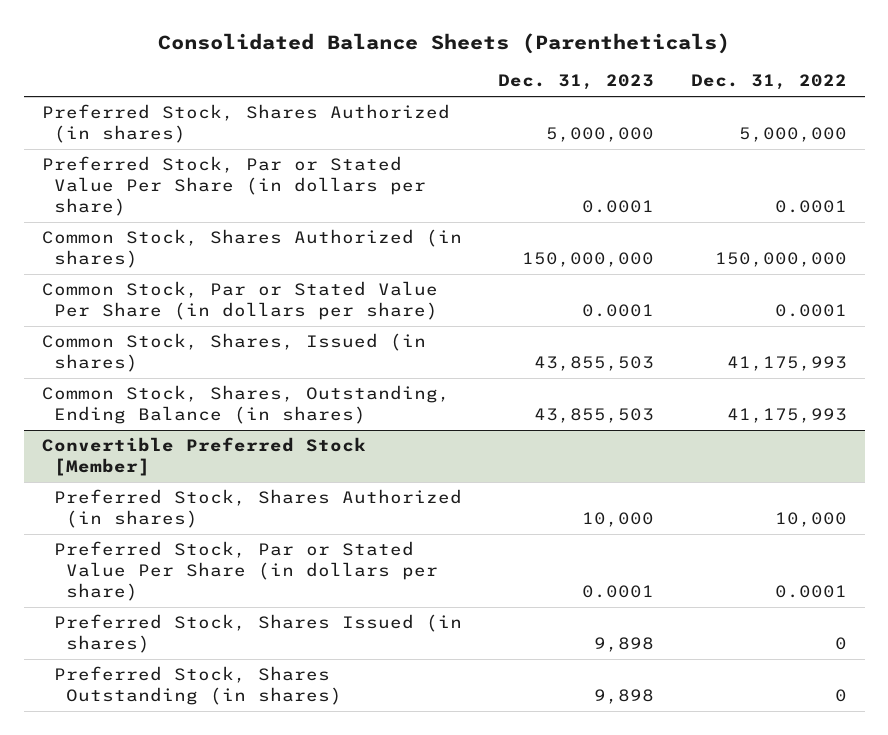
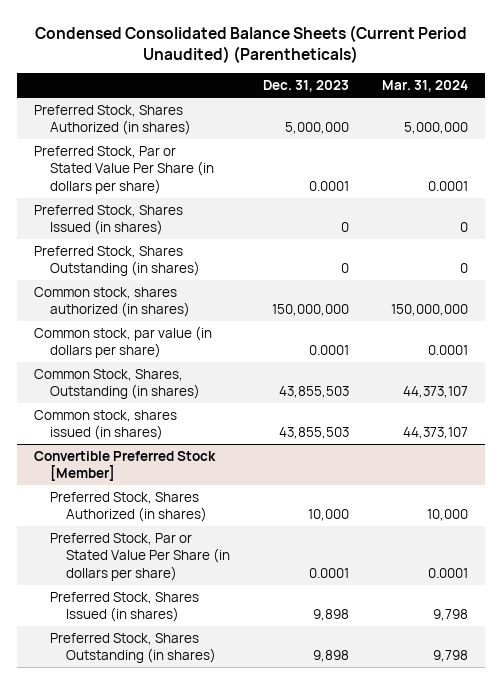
- Consolidated Balance Sheets (Parentheticals)
+ Condensed Consolidated Balance Sheets (Current Period Unaudited) (Parentheticals)
- | Dec. 31, 2023 | Dec. 31, 2022
+ | Dec. 31, 2023 | Mar. 31, 2024
- Common Stock, Shares Authorized (in shares) | 150,000,000 | 150,000,000
- Common Stock, Par or Stated Value Per Share (in dollars per share) | 0.0001 | 0.0001
- Common Stock, Shares, Issued (in shares) | 43,855,503 | 41,175,993
- Common Stock, Shares, Outstanding, Ending Balance (in shares) | 43,855,503 | 41,175,993
+ Preferred Stock, Shares Issued (in shares) | 0 | 0
+ Preferred Stock, Shares Outstanding (in shares) | 0 | 0
+ Common stock, shares authorized (in shares) | 150,000,000 | 150,000,000
+ Common stock, par value (in dollars per share) | 0.0001 | 0.0001
+ Common Stock, Shares, Outstanding (in shares) | 43,855,503 | 44,373,107
+ Common stock, shares issued (in shares) | 43,855,503 | 44,373,107

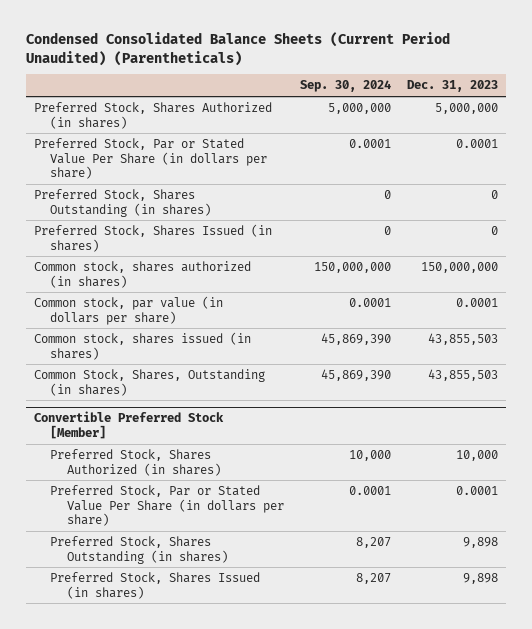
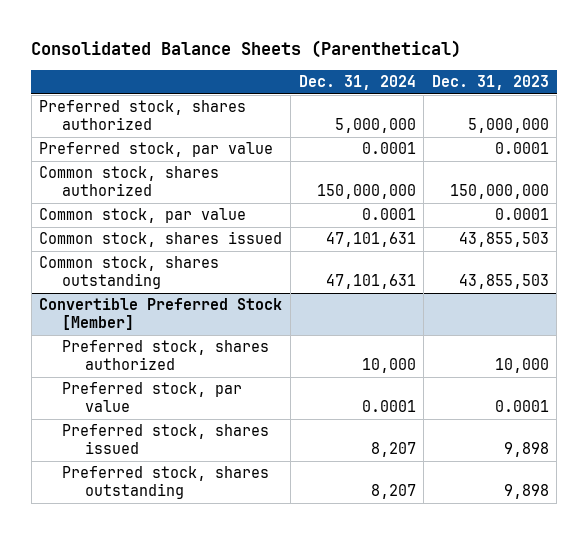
- Condensed Consolidated Balance Sheets (Current Period Unaudited) (Parentheticals)
+ Consolidated Balance Sheets (Parenthetical)
- | Sep. 30, 2024 | Dec. 31, 2023
+ | Dec. 31, 2024 | Dec. 31, 2023
- Preferred Stock, Shares Authorized (in shares) | 5,000,000 | 5,000,000
- Preferred Stock, Par or Stated Value Per Share (in dollars per share) | 0.0001 | 0.0001
- Preferred Stock, Shares Outstanding (in shares) | 0 | 0
- Preferred Stock, Shares Issued (in shares) | 0 | 0
- Common stock, shares authorized (in shares) | 150,000,000 | 150,000,000
- Common stock, par value (in dollars per share) | 0.0001 | 0.0001
- Common stock, shares issued (in shares) | 45,869,390 | 43,855,503
- Common Stock, Shares, Outstanding (in shares) | 45,869,390 | 43,855,503
+ Preferred stock, shares authorized | 5,000,000 | 5,000,000
+ Preferred stock, par value | 0.0001 | 0.0001
+ Common stock, shares authorized | 150,000,000 | 150,000,000
+ Common stock, par value | 0.0001 | 0.0001
+ Common stock, shares issued | 47,101,631 | 43,855,503
+ Common stock, shares outstanding | 47,101,631 | 43,855,503
@ Convertible Preferred Stock [Member]
- Preferred Stock, Shares Authorized (in shares) | 10,000 | 10,000
- Preferred Stock, Par or Stated Value Per Share (in dollars per share) | 0.0001 | 0.0001
- Preferred Stock, Shares Outstanding (in shares) | 8,207 | 9,898
- Preferred Stock, Shares Issued (in shares) | 8,207 | 9,898
+ Preferred stock, shares authorized | 10,000 | 10,000
+ Preferred stock, par value | 0.0001 | 0.0001
+ Preferred stock, shares issued | 8,207 | 9,898
+ Preferred stock, shares outstanding | 8,207 | 9,898

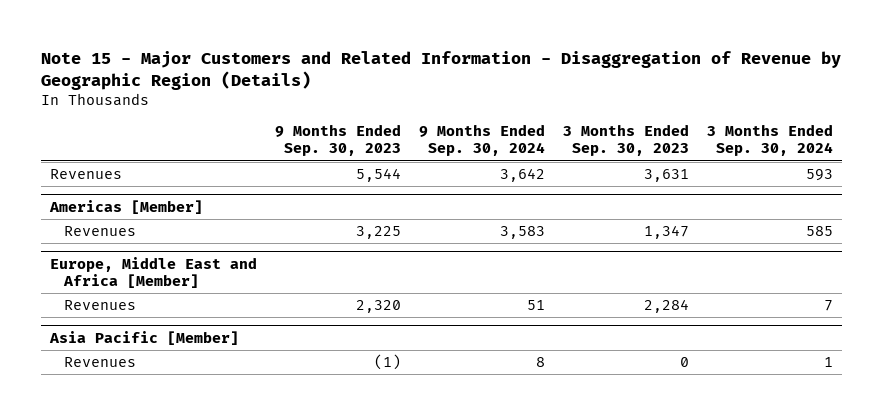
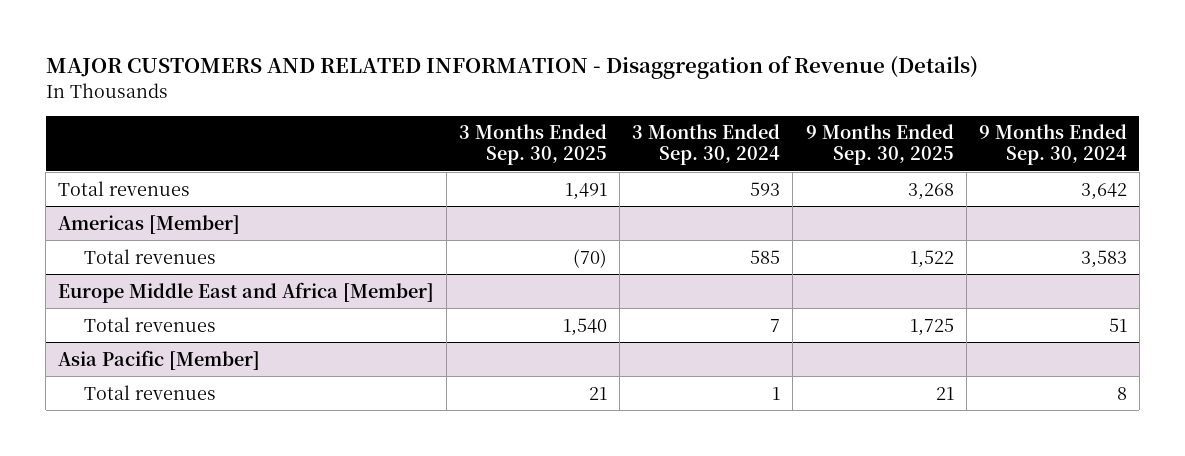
- Note 15 - Major Customers and Related Information - Disaggregation of Revenue by Geographic Region (Details)
+ MAJOR CUSTOMERS AND RELATED INFORMATION - Disaggregation of Revenue (Details)
- | 9 Months Ended Sep. 30, 2023 | 9 Months Ended Sep. 30, 2024 | 3 Months Ended Sep. 30, 2023 | 3 Months Ended Sep. 30, 2024
+ | 3 Months Ended Sep. 30, 2025 | 3 Months Ended Sep. 30, 2024 | 9 Months Ended Sep. 30, 2025 | 9 Months Ended Sep. 30, 2024
- Revenues | 5,544 | 3,642 | 3,631 | 593
+ Total revenues | 1,491 | 593 | 3,268 | 3,642
@ Americas [Member]
- Revenues | 3,225 | 3,583 | 1,347 | 585
- Europe, Middle East and Africa [Member]
- Revenues | 2,320 | 51 | 2,284 | 7
@ Americas [Member]
+ Total revenues | (70) | 585 | 1,522 | 3,583
+ Europe Middle East and Africa [Member]
+ Total revenues | 1,540 | 7 | 1,725 | 51
@ Asia Pacific [Member]
- Revenues | (1) | 8 | 0 | 1
+ Total revenues | 21 | 1 | 21 | 8

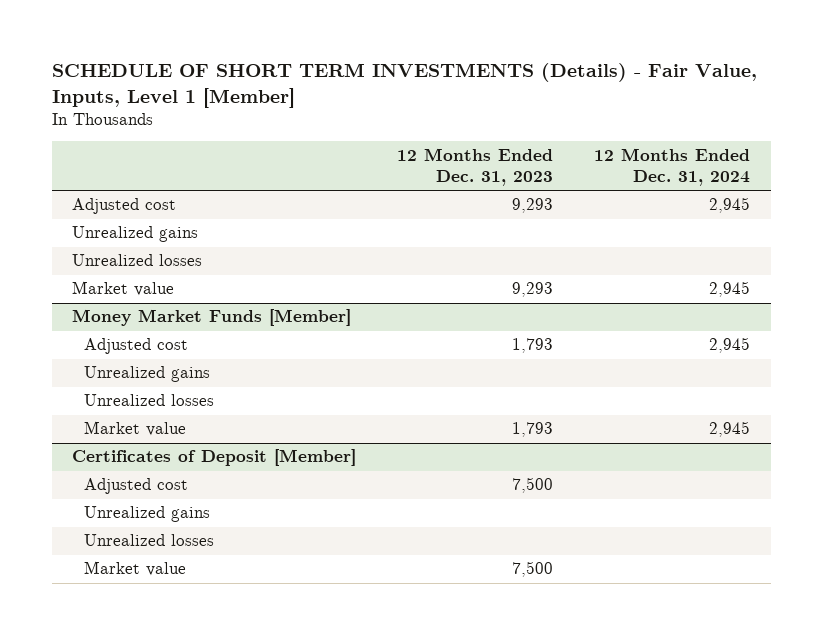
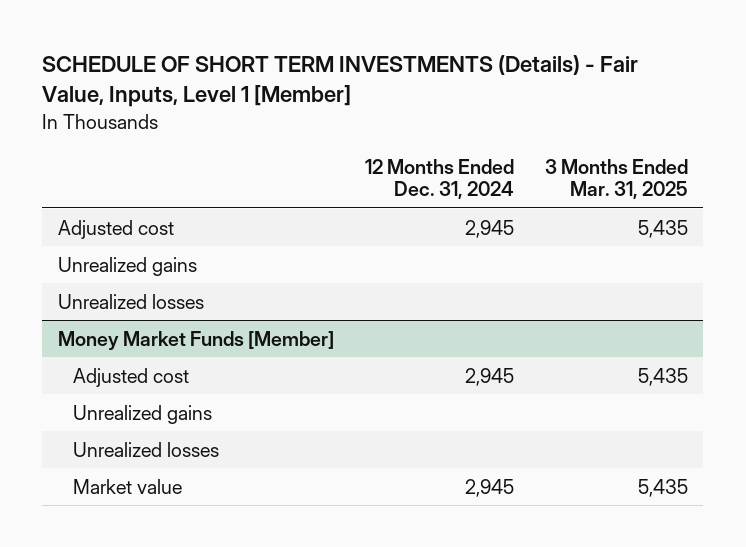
- | 12 Months Ended Dec. 31, 2023 | 12 Months Ended Dec. 31, 2024
+ | 12 Months Ended Dec. 31, 2024 | 3 Months Ended Mar. 31, 2025
- Market value | 9,293 | 2,945
- Certificates of Deposit [Member]
- Adjusted cost | 7,500 |
- Unrealized gains
- Unrealized losses
- Market value | 7,500 |

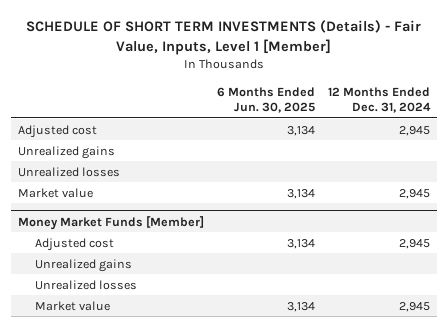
- | 12 Months Ended Dec. 31, 2024 | 3 Months Ended Mar. 31, 2025
+ | 6 Months Ended Jun. 30, 2025 | 12 Months Ended Dec. 31, 2024
+ Market value | 3,134 | 2,945

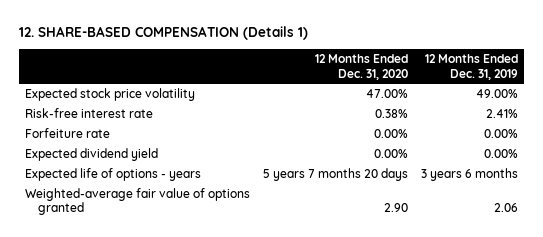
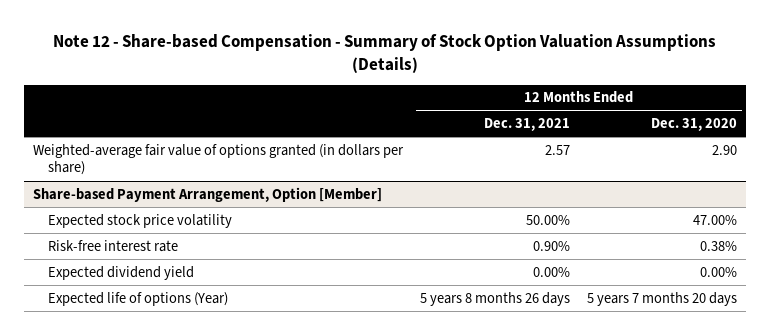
- 12. SHARE-BASED COMPENSATION (Details 1)
+ Note 12 - Share-based Compensation - Summary of Stock Option Valuation Assumptions (Details)
- | 12 Months Ended Dec. 31, 2020 | 12 Months Ended Dec. 31, 2019
+ | 12 Months Ended Dec. 31, 2021 | 12 Months Ended Dec. 31, 2020
+ Weighted-average fair value of options granted (in dollars per share) | 2.57 | 2.90
+ Share-based Payment Arrangement, Option [Member]
- Forfeiture rate | 0.00% | 0.00%
- Expected life of options - years | 5 years 7 months 20 days | 3 years 6 months
- Weighted-average fair value of options granted | 2.90 | 2.06
+ Expected life of options (Year) | 5 years 8 months 26 days | 5 years 7 months 20 days

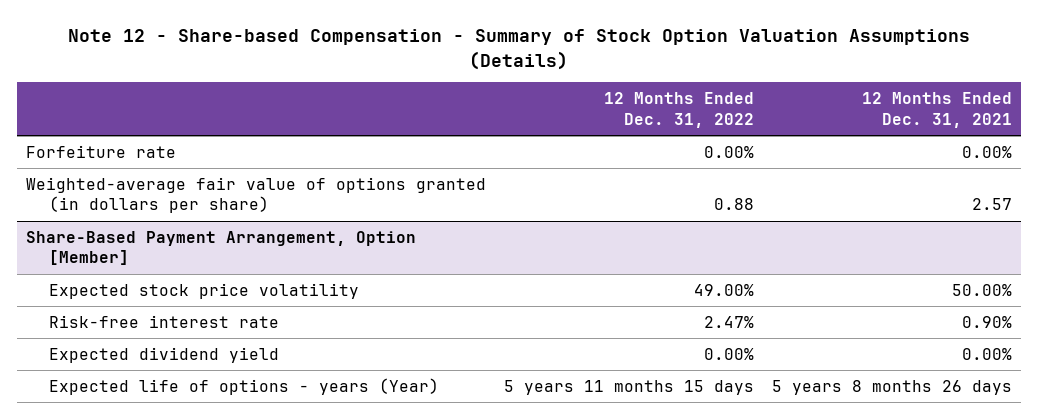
- | 12 Months Ended Dec. 31, 2021 | 12 Months Ended Dec. 31, 2020
+ | 12 Months Ended Dec. 31, 2022 | 12 Months Ended Dec. 31, 2021
+ Forfeiture rate | 0.00% | 0.00%
- Share-based Payment Arrangement, Option [Member]
+ Share-Based Payment Arrangement, Option [Member]
- Expected life of options (Year) | 5 years 8 months 26 days | 5 years 7 months 20 days
+ Expected life of options - years (Year) | 5 years 11 months 15 days | 5 years 8 months 26 days

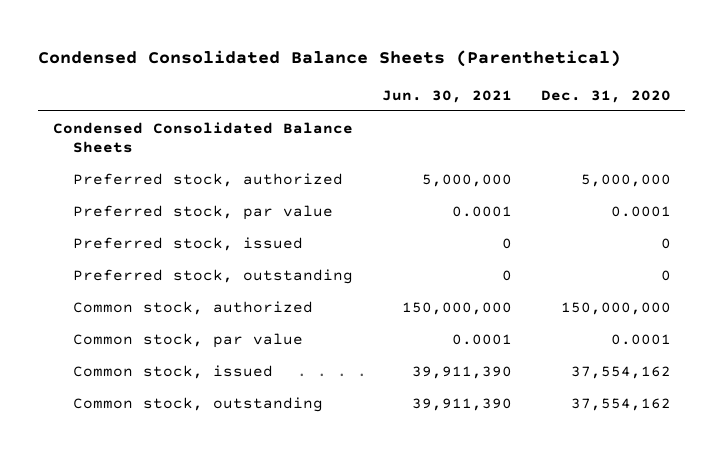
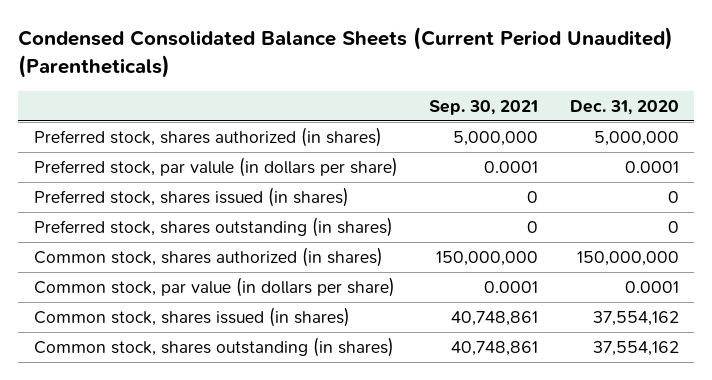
- Condensed Consolidated Balance Sheets (Parenthetical)
+ Condensed Consolidated Balance Sheets (Current Period Unaudited) (Parentheticals)
- | Jun. 30, 2021 | Dec. 31, 2020
+ | Sep. 30, 2021 | Dec. 31, 2020
- Condensed Consolidated Balance Sheets
- Preferred stock, authorized | 5,000,000 | 5,000,000
- Preferred stock, par value | 0.0001 | 0.0001
- Preferred stock, issued | 0 | 0
- Preferred stock, outstanding | 0 | 0
- Common stock, authorized | 150,000,000 | 150,000,000
- Common stock, par value | 0.0001 | 0.0001
- Common stock, issued | 39,911,390 | 37,554,162
- Common stock, outstanding | 39,911,390 | 37,554,162
+ Preferred stock, shares authorized (in shares) | 5,000,000 | 5,000,000
+ Preferred stock, par valule (in dollars per share) | 0.0001 | 0.0001
+ Preferred stock, shares issued (in shares) | 0 | 0
+ Preferred stock, shares outstanding (in shares) | 0 | 0
+ Common stock, shares authorized (in shares) | 150,000,000 | 150,000,000
+ Common stock, par value (in dollars per share) | 0.0001 | 0.0001
+ Common stock, shares issued (in shares) | 40,748,861 | 37,554,162
+ Common stock, shares outstanding (in shares) | 40,748,861 | 37,554,162

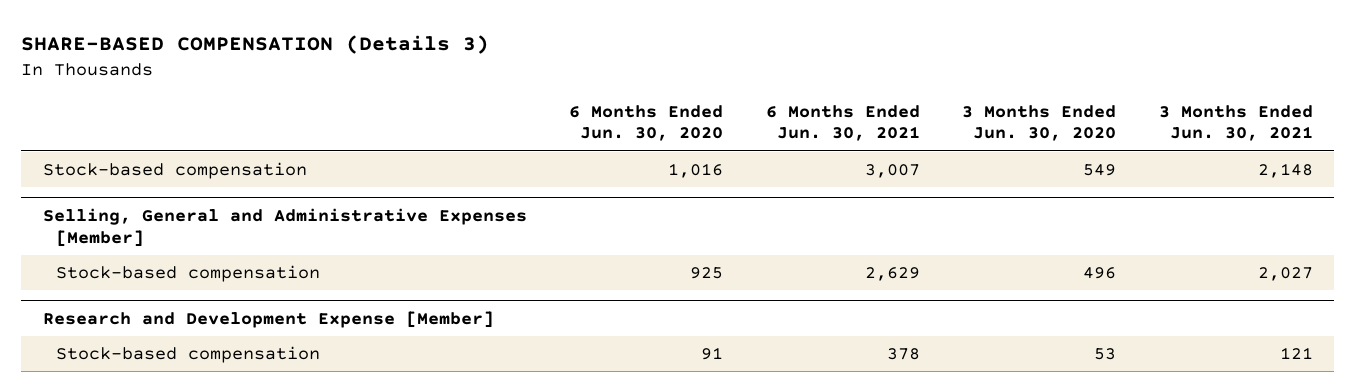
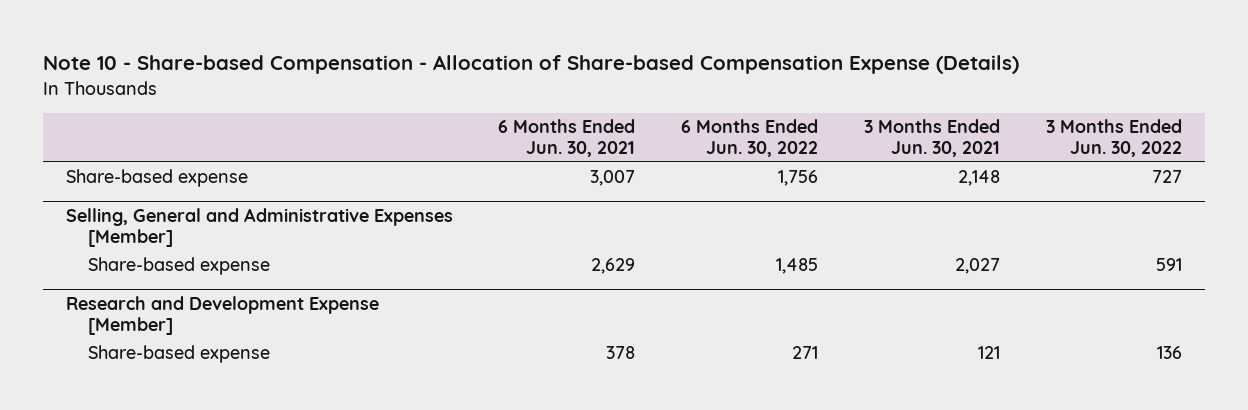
- SHARE-BASED COMPENSATION (Details 3)
+ Note 10 - Share-based Compensation - Allocation of Share-based Compensation Expense (Details)
- | 6 Months Ended Jun. 30, 2020 | 6 Months Ended Jun. 30, 2021 | 3 Months Ended Jun. 30, 2020 | 3 Months Ended Jun. 30, 2021
+ | 6 Months Ended Jun. 30, 2021 | 6 Months Ended Jun. 30, 2022 | 3 Months Ended Jun. 30, 2021 | 3 Months Ended Jun. 30, 2022
- Stock-based compensation | 1,016 | 3,007 | 549 | 2,148
+ Share-based expense | 3,007 | 1,756 | 2,148 | 727
@ Selling, General and Administrative Expenses [Member]
- Stock-based compensation | 925 | 2,629 | 496 | 2,027
+ Share-based expense | 2,629 | 1,485 | 2,027 | 591
@ Research and Development Expense [Member]
- Stock-based compensation | 91 | 378 | 53 | 121
+ Share-based expense | 378 | 271 | 121 | 136

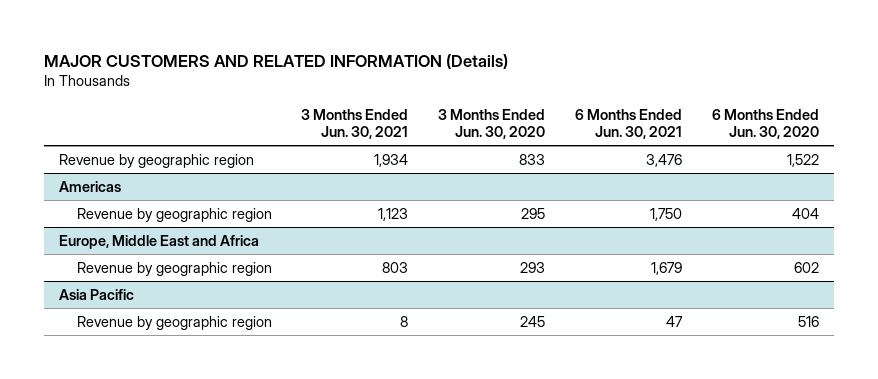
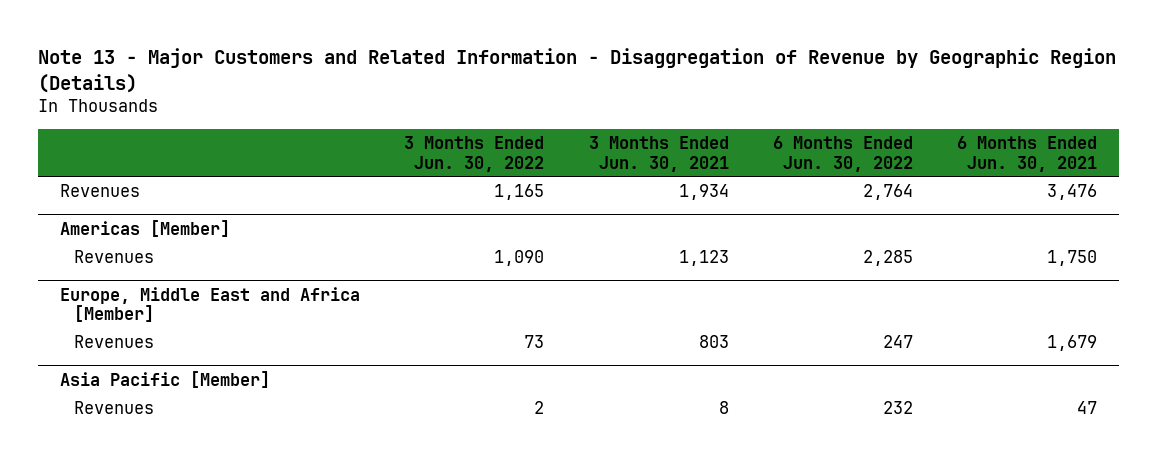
- MAJOR CUSTOMERS AND RELATED INFORMATION (Details)
+ Note 13 - Major Customers and Related Information - Disaggregation of Revenue by Geographic Region (Details)
- | 3 Months Ended Jun. 30, 2021 | 3 Months Ended Jun. 30, 2020 | 6 Months Ended Jun. 30, 2021 | 6 Months Ended Jun. 30, 2020
+ | 3 Months Ended Jun. 30, 2022 | 3 Months Ended Jun. 30, 2021 | 6 Months Ended Jun. 30, 2022 | 6 Months Ended Jun. 30, 2021
- Revenue by geographic region | 1,934 | 833 | 3,476 | 1,522
- Americas
- Revenue by geographic region | 1,123 | 295 | 1,750 | 404
- Europe, Middle East and Africa
- Revenue by geographic region | 803 | 293 | 1,679 | 602
- Asia Pacific
- Revenue by geographic region | 8 | 245 | 47 | 516
+ Revenues | 1,165 | 1,934 | 2,764 | 3,476
+ Americas [Member]
+ Revenues | 1,090 | 1,123 | 2,285 | 1,750
+ Europe, Middle East and Africa [Member]
+ Revenues | 73 | 803 | 247 | 1,679
+ Asia Pacific [Member]
+ Revenues | 2 | 8 | 232 | 47

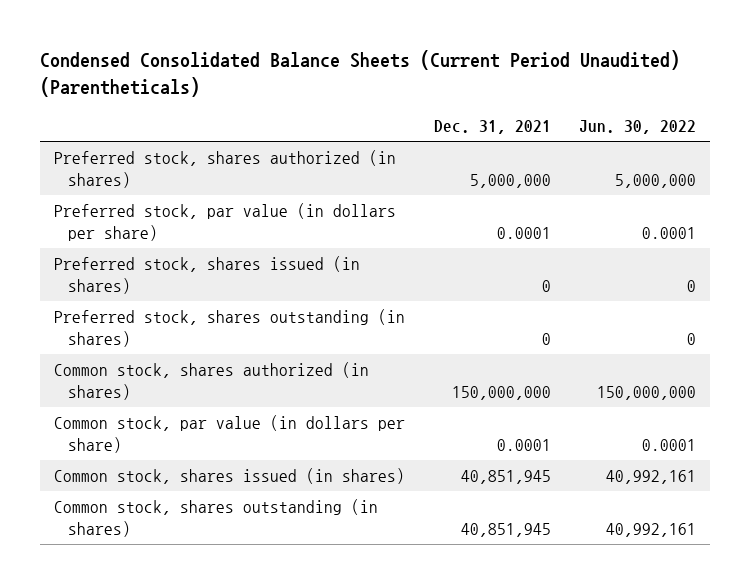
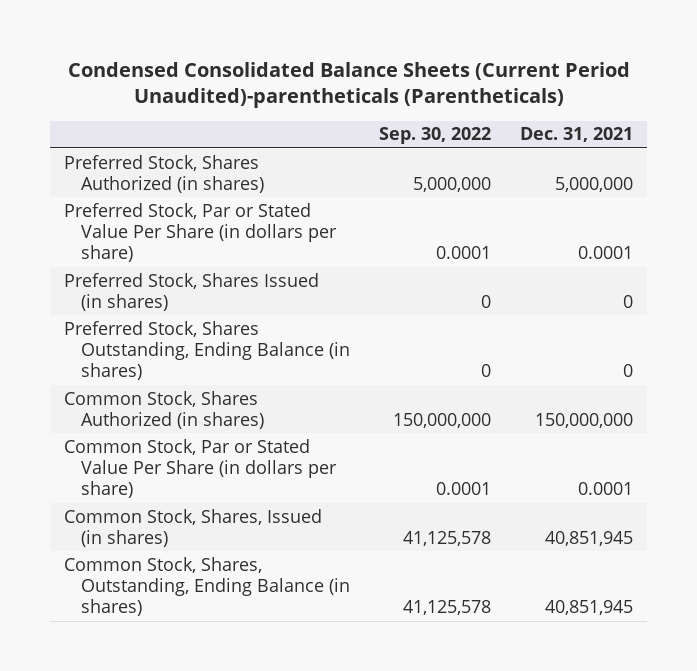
- Condensed Consolidated Balance Sheets (Current Period Unaudited) (Parentheticals)
+ Condensed Consolidated Balance Sheets (Current Period Unaudited)-parentheticals (Parentheticals)
- | Dec. 31, 2021 | Jun. 30, 2022
+ | Sep. 30, 2022 | Dec. 31, 2021
- Preferred stock, shares authorized (in shares) | 5,000,000 | 5,000,000
- Preferred stock, par value (in dollars per share) | 0.0001 | 0.0001
- Preferred stock, shares issued (in shares) | 0 | 0
- Preferred stock, shares outstanding (in shares) | 0 | 0
- Common stock, shares authorized (in shares) | 150,000,000 | 150,000,000
- Common stock, par value (in dollars per share) | 0.0001 | 0.0001
- Common stock, shares issued (in shares) | 40,851,945 | 40,992,161
- Common stock, shares outstanding (in shares) | 40,851,945 | 40,992,161
+ Preferred Stock, Shares Authorized (in shares) | 5,000,000 | 5,000,000
+ Preferred Stock, Par or Stated Value Per Share (in dollars per share) | 0.0001 | 0.0001
+ Preferred Stock, Shares Issued (in shares) | 0 | 0
+ Preferred Stock, Shares Outstanding, Ending Balance (in shares) | 0 | 0
+ Common Stock, Shares Authorized (in shares) | 150,000,000 | 150,000,000
+ Common Stock, Par or Stated Value Per Share (in dollars per share) | 0.0001 | 0.0001
+ Common Stock, Shares, Issued (in shares) | 41,125,578 | 40,851,945
+ Common Stock, Shares, Outstanding, Ending Balance (in shares) | 41,125,578 | 40,851,945

